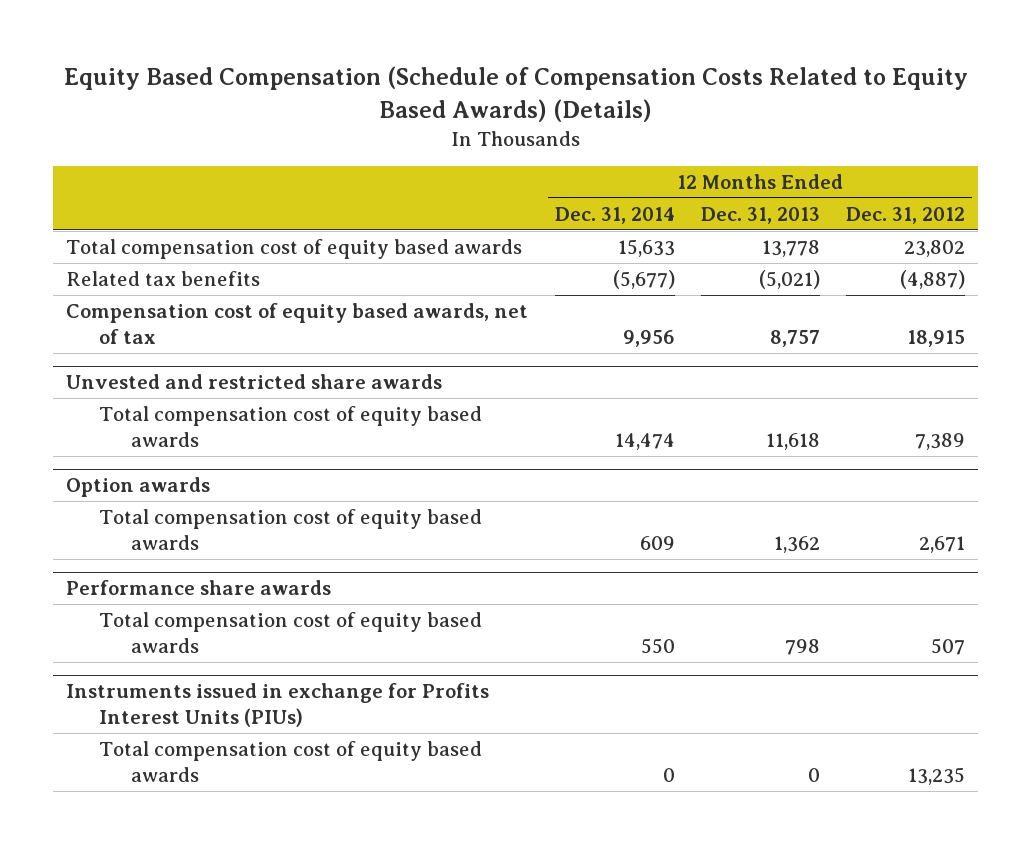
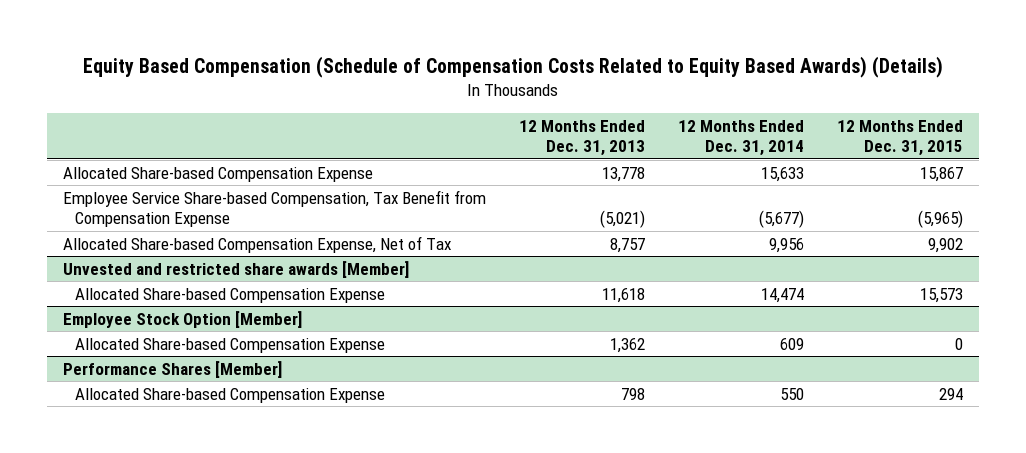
- | 12 Months Ended Dec. 31, 2014 | 12 Months Ended Dec. 31, 2013 | 12 Months Ended Dec. 31, 2012
+ | 12 Months Ended Dec. 31, 2013 | 12 Months Ended Dec. 31, 2014 | 12 Months Ended Dec. 31, 2015
- Total compensation cost of equity based awards | 15,633 | 13,778 | 23,802
- Related tax benefits | (5,677) | (5,021) | (4,887)
- Compensation cost of equity based awards, net of tax | 9,956 | 8,757 | 18,915
- Unvested and restricted share awards
- Total compensation cost of equity based awards | 14,474 | 11,618 | 7,389
- Option awards
- Total compensation cost of equity based awards | 609 | 1,362 | 2,671
- Performance share awards
- Total compensation cost of equity based awards | 550 | 798 | 507
- Instruments issued in exchange for Profits Interest Units (PIUs)
- Total compensation cost of equity based awards | 0 | 0 | 13,235
+ Allocated Share-based Compensation Expense | 13,778 | 15,633 | 15,867
+ Employee Service Share-based Compensation, Tax Benefit from Compensation Expense | (5,021) | (5,677) | (5,965)
+ Allocated Share-based Compensation Expense, Net of Tax | 8,757 | 9,956 | 9,902
+ Unvested and restricted share awards [Member]
+ Allocated Share-based Compensation Expense | 11,618 | 14,474 | 15,573
+ Employee Stock Option [Member]
+ Allocated Share-based Compensation Expense | 1,362 | 609 | 0
+ Performance Shares [Member]
+ Allocated Share-based Compensation Expense | 798 | 550 | 294

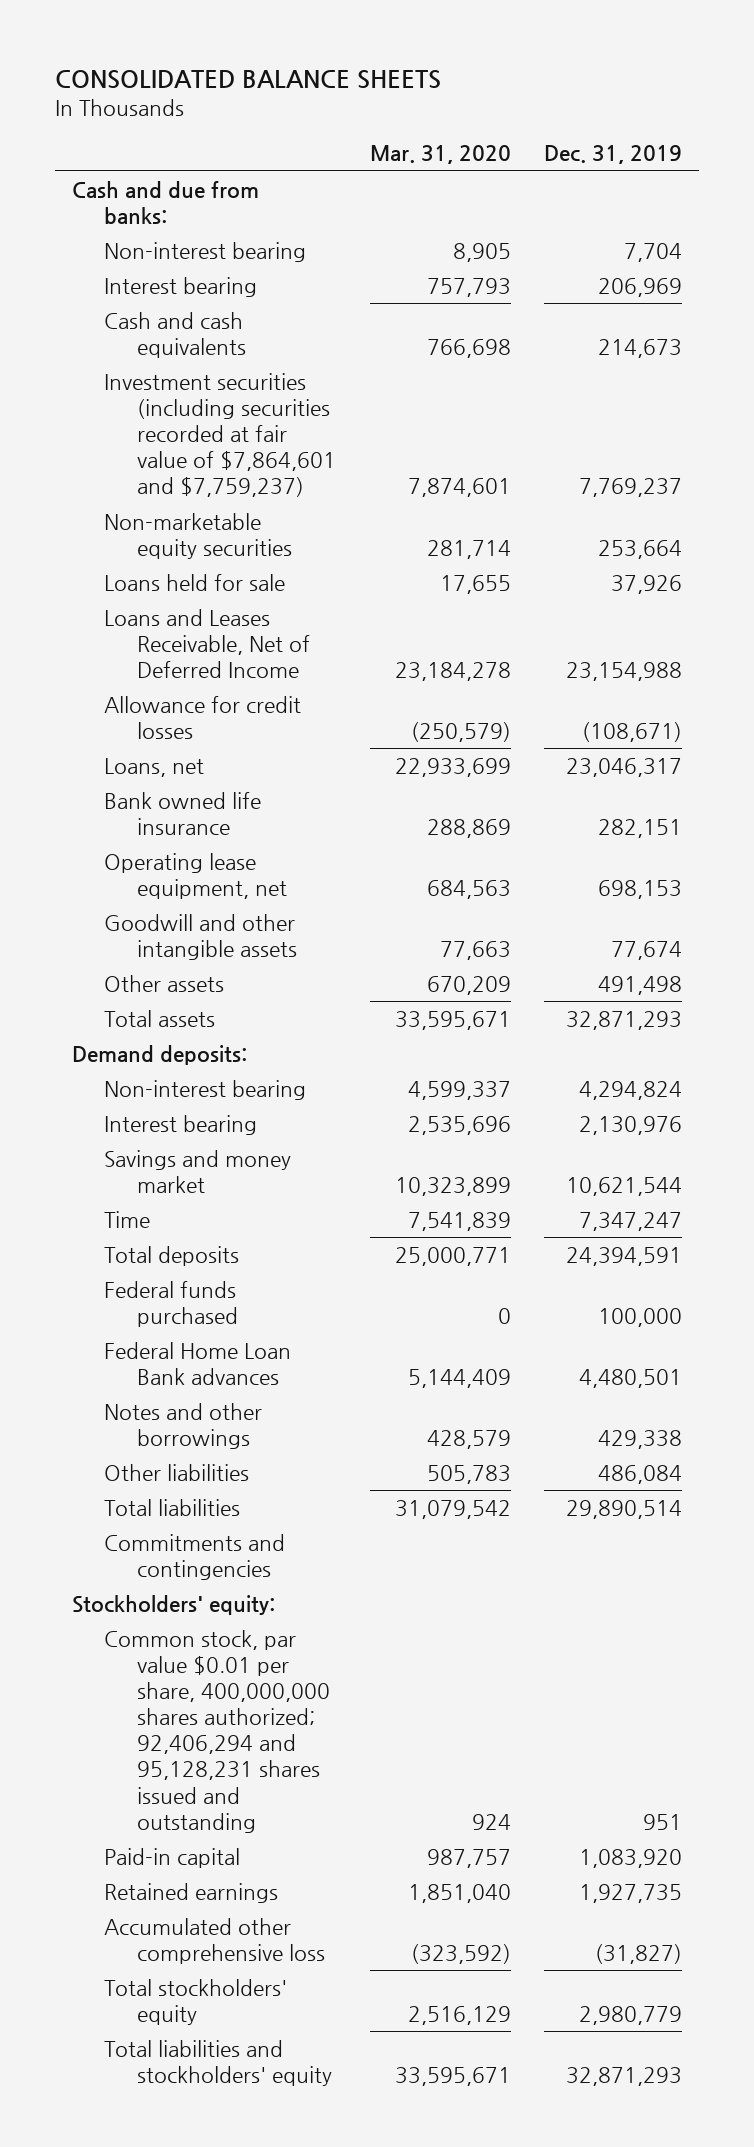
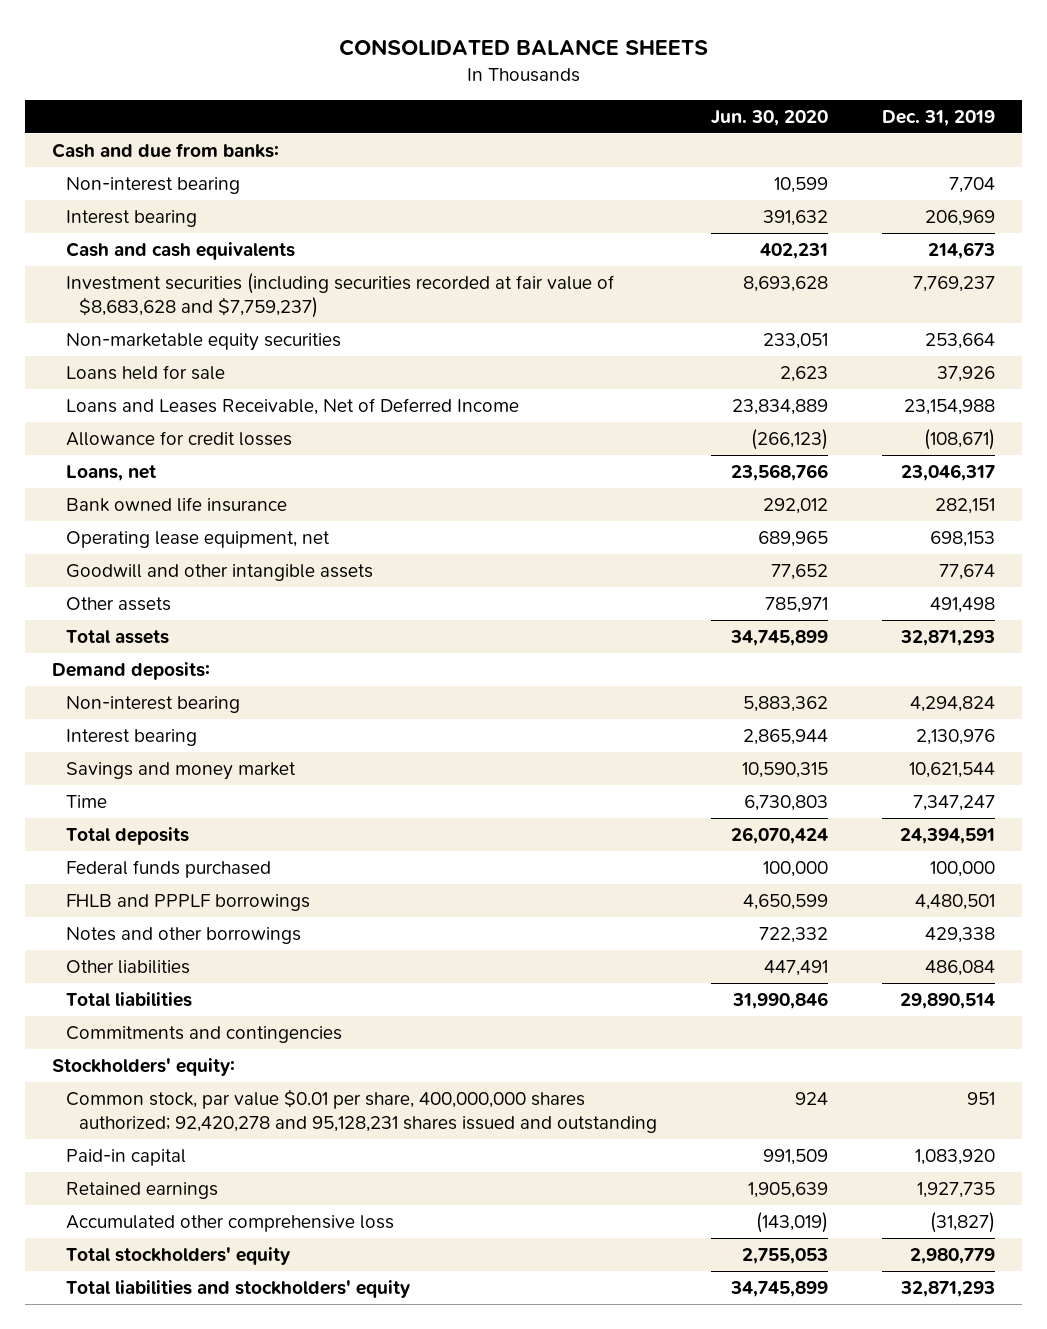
- | Mar. 31, 2020 | Dec. 31, 2019
+ | Jun. 30, 2020 | Dec. 31, 2019
- Investment securities (including securities recorded at fair value of $7,864,601 and $7,759,237) | 7,874,601 | 7,769,237
+ Investment securities (including securities recorded at fair value of $8,683,628 and $7,759,237) | 8,693,628 | 7,769,237
- Federal Home Loan Bank advances | 5,144,409 | 4,480,501
+ FHLB and PPPLF borrowings | 4,650,599 | 4,480,501
- Common stock, par value $0.01 per share, 400,000,000 shares authorized; 92,406,294 and 95,128,231 shares issued and outstanding | 924 | 951
+ Common stock, par value $0.01 per share, 400,000,000 shares authorized; 92,420,278 and 95,128,231 shares issued and outstanding | 924 | 951

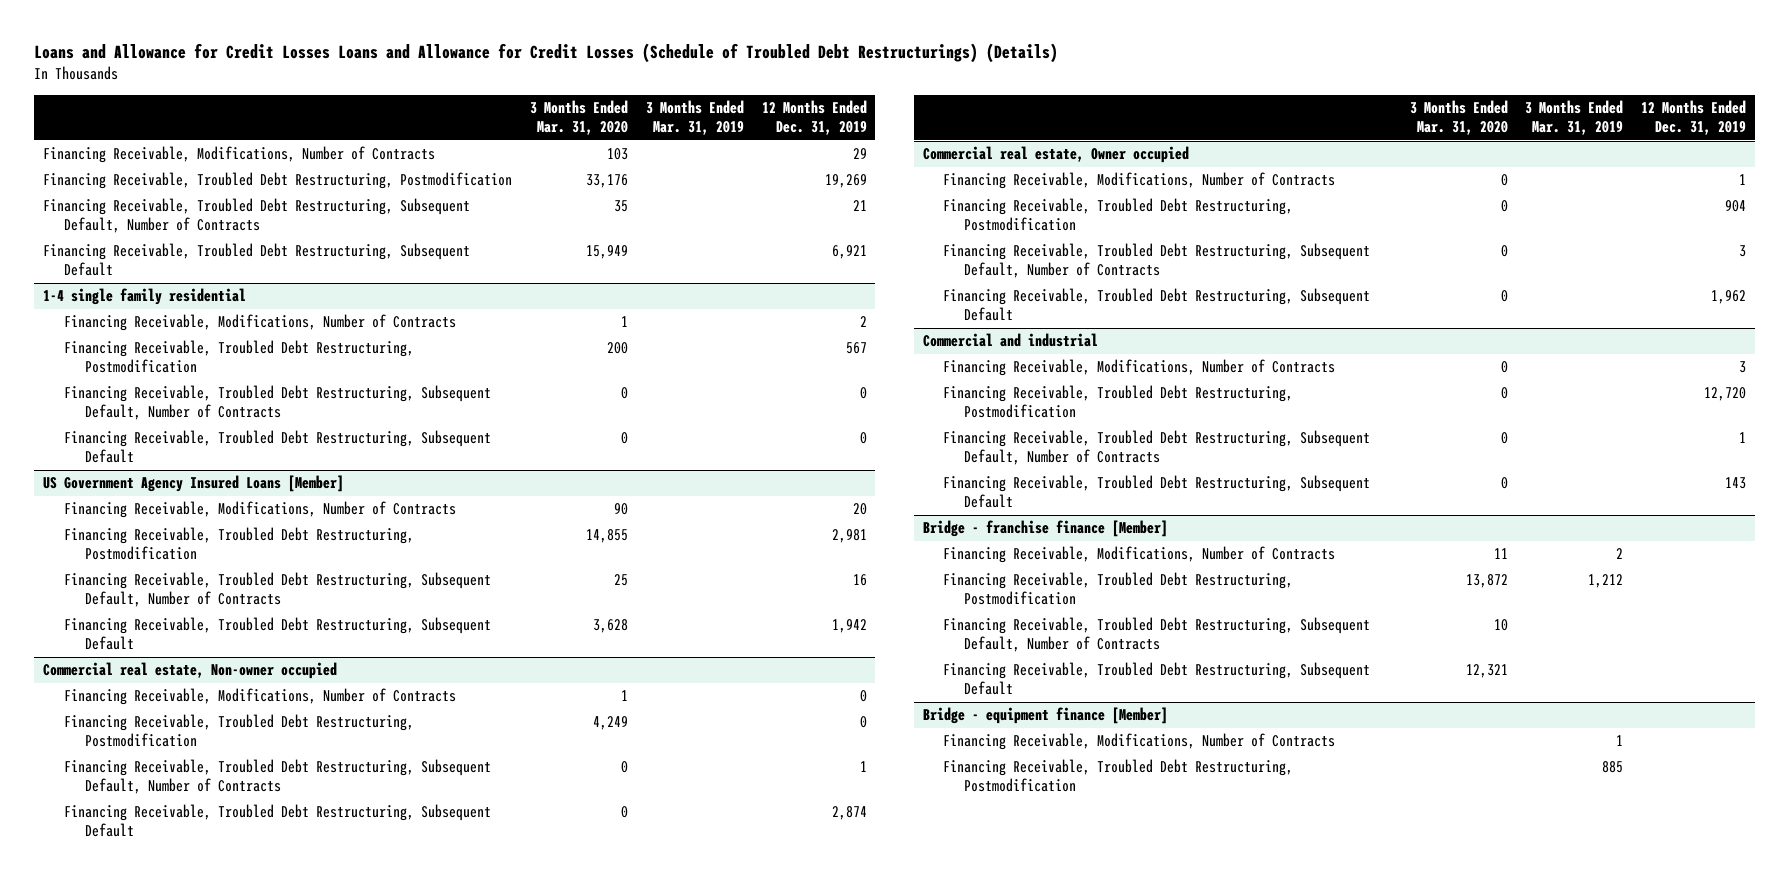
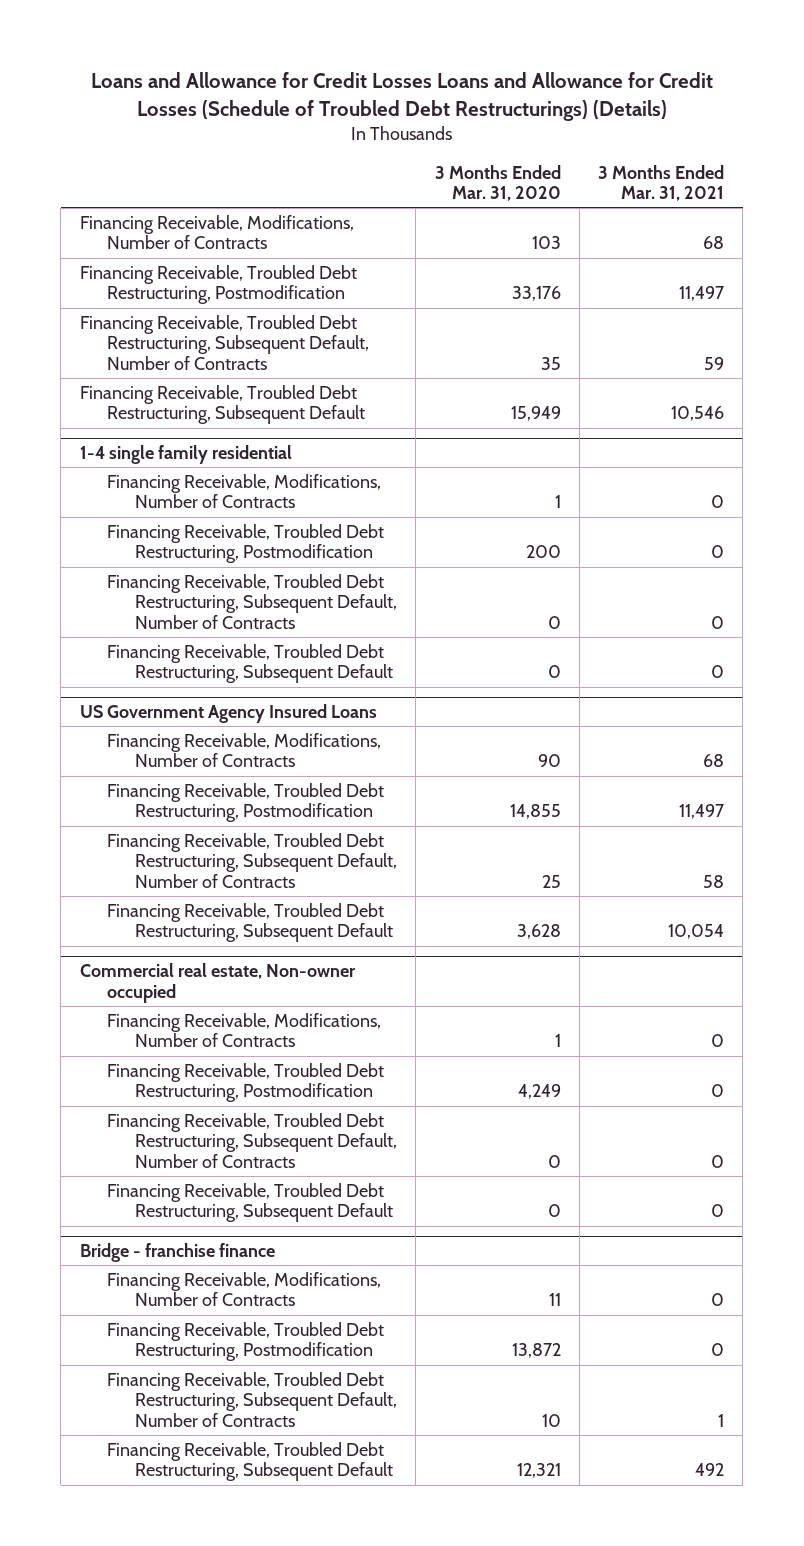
- | 3 Months Ended Mar. 31, 2020 | 3 Months Ended Mar. 31, 2019 | 12 Months Ended Dec. 31, 2019
+ | 3 Months Ended Mar. 31, 2020 | 3 Months Ended Mar. 31, 2021
- US Government Agency Insured Loans [Member]
+ US Government Agency Insured Loans
- Commercial real estate, Owner occupied
- Financing Receivable, Modifications, Number of Contracts | 0 | | 1
- Financing Receivable, Troubled Debt Restructuring, Postmodification | 0 | | 904
- Financing Receivable, Troubled Debt Restructuring, Subsequent Default, Number of Contracts | 0 | | 3
- Financing Receivable, Troubled Debt Restructuring, Subsequent Default | 0 | | 1,962
- Commercial and industrial
- Financing Receivable, Modifications, Number of Contracts | 0 | | 3
- Financing Receivable, Troubled Debt Restructuring, Postmodification | 0 | | 12,720
- Financing Receivable, Troubled Debt Restructuring, Subsequent Default, Number of Contracts | 0 | | 1
- Financing Receivable, Troubled Debt Restructuring, Subsequent Default | 0 | | 143
- Bridge - franchise finance [Member]
+ Bridge - franchise finance
- Bridge - equipment finance [Member]
- Financing Receivable, Modifications, Number of Contracts | | 1 |
- Financing Receivable, Troubled Debt Restructuring, Postmodification | | 885 |

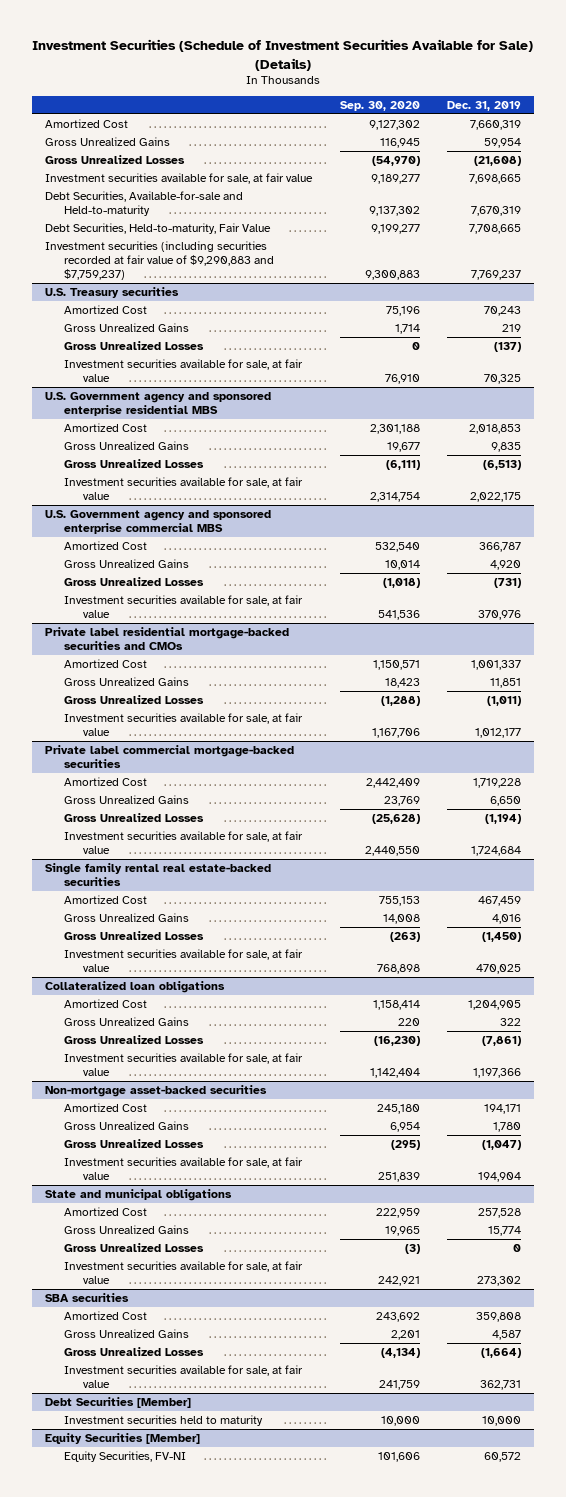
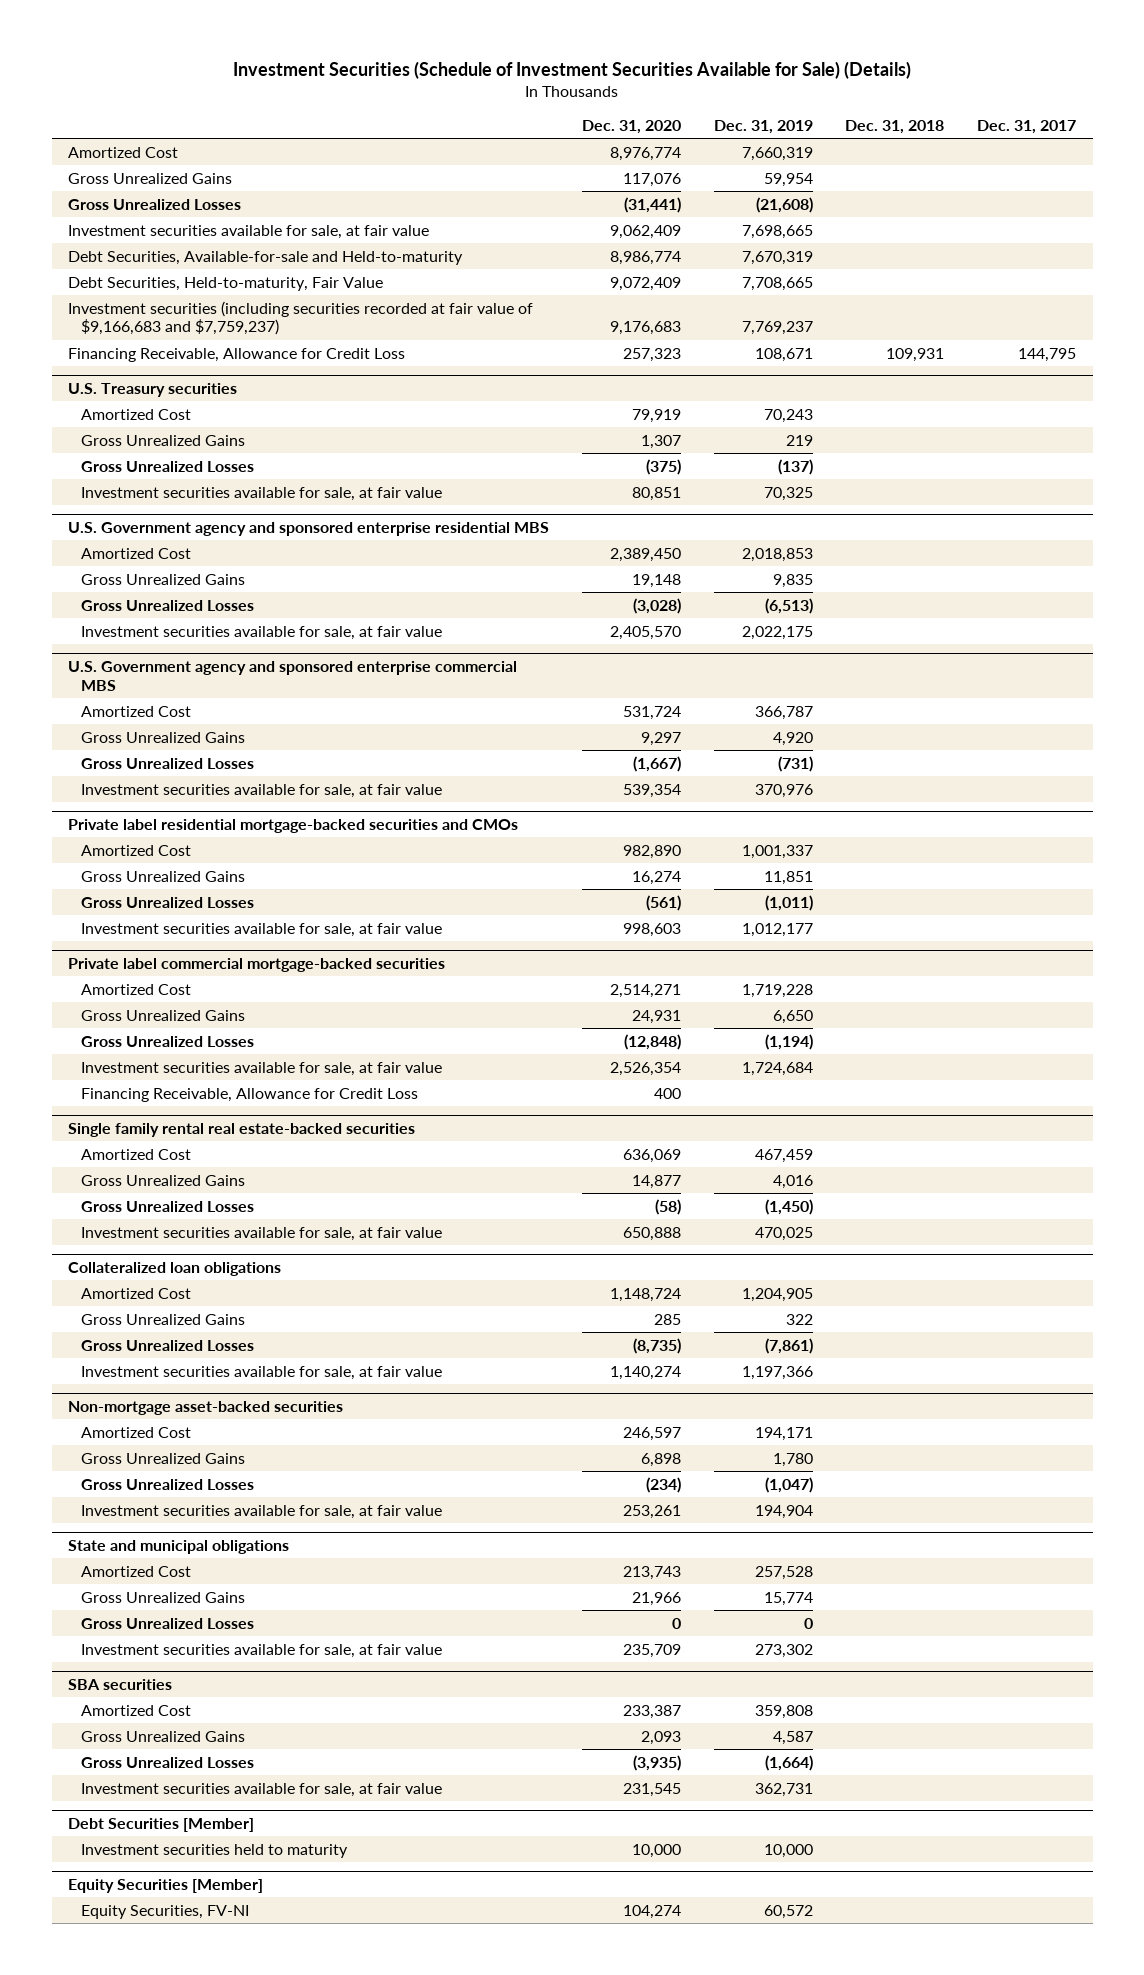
- | Sep. 30, 2020 | Dec. 31, 2019
+ | Dec. 31, 2020 | Dec. 31, 2019 | Dec. 31, 2018 | Dec. 31, 2017
- Investment securities (including securities recorded at fair value of $9,290,883 and $7,759,237) | 9,300,883 | 7,769,237
+ Investment securities (including securities recorded at fair value of $9,166,683 and $7,759,237) | 9,176,683 | 7,769,237 | |
+ Financing Receivable, Allowance for Credit Loss | 257,323 | 108,671 | 109,931 | 144,795
@ Private label commercial mortgage-backed securities
+ Financing Receivable, Allowance for Credit Loss | 400 | | |

